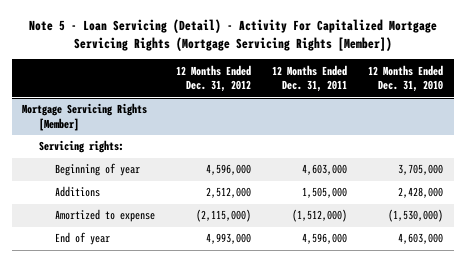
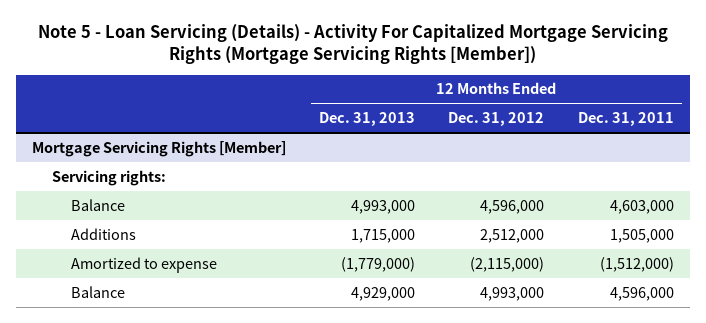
- Note 5 - Loan Servicing (Detail) - Activity For Capitalized Mortgage Servicing Rights (Mortgage Servicing Rights [Member])
+ Note 5 - Loan Servicing (Details) - Activity For Capitalized Mortgage Servicing Rights (Mortgage Servicing Rights [Member])
- | 12 Months Ended Dec. 31, 2012 | 12 Months Ended Dec. 31, 2011 | 12 Months Ended Dec. 31, 2010
+ | 12 Months Ended Dec. 31, 2013 | 12 Months Ended Dec. 31, 2012 | 12 Months Ended Dec. 31, 2011
@ Mortgage Servicing Rights [Member]
- Beginning of year | 4,596,000 | 4,603,000 | 3,705,000
+ Balance | 4,993,000 | 4,596,000 | 4,603,000
- End of year | 4,993,000 | 4,596,000 | 4,603,000
+ Balance | 4,929,000 | 4,993,000 | 4,596,000

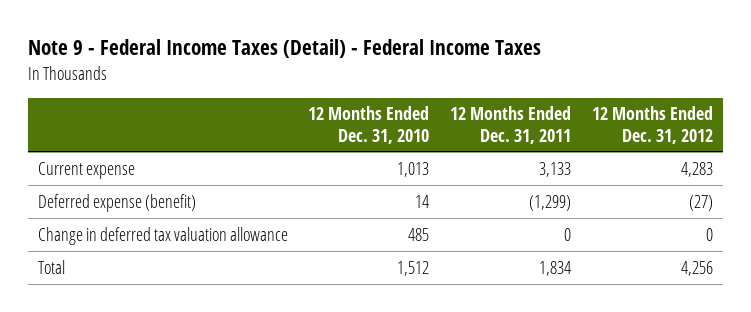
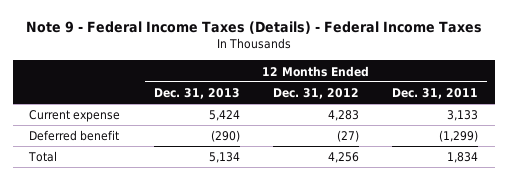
- Note 9 - Federal Income Taxes (Detail) - Federal Income Taxes
+ Note 9 - Federal Income Taxes (Details) - Federal Income Taxes
- | 12 Months Ended Dec. 31, 2010 | 12 Months Ended Dec. 31, 2011 | 12 Months Ended Dec. 31, 2012
+ | 12 Months Ended Dec. 31, 2013 | 12 Months Ended Dec. 31, 2012 | 12 Months Ended Dec. 31, 2011
- Deferred expense (benefit) | 14 | (1,299) | (27)
- Change in deferred tax valuation allowance | 485 | 0 | 0
+ Deferred benefit | (290) | (27) | (1,299)

